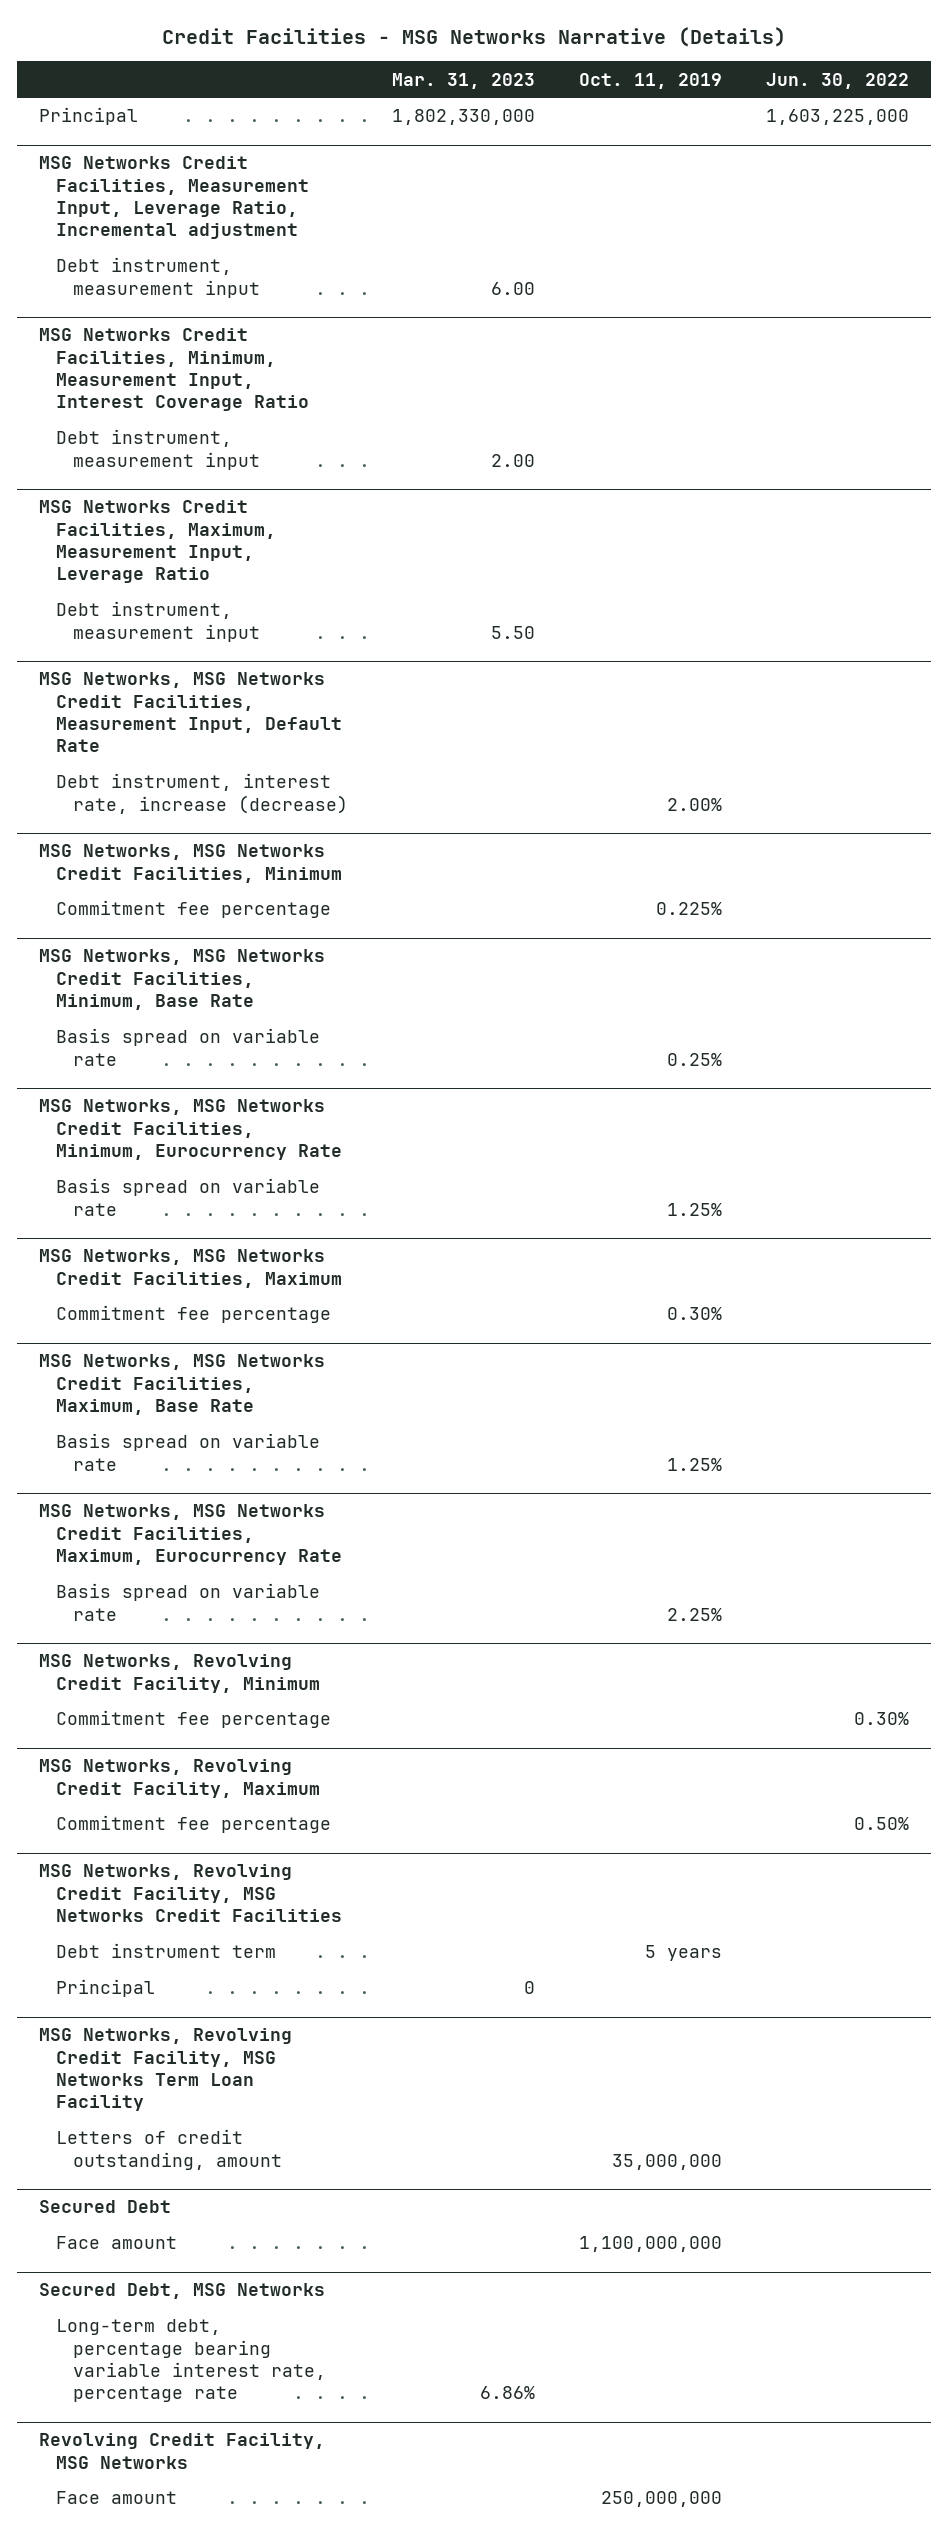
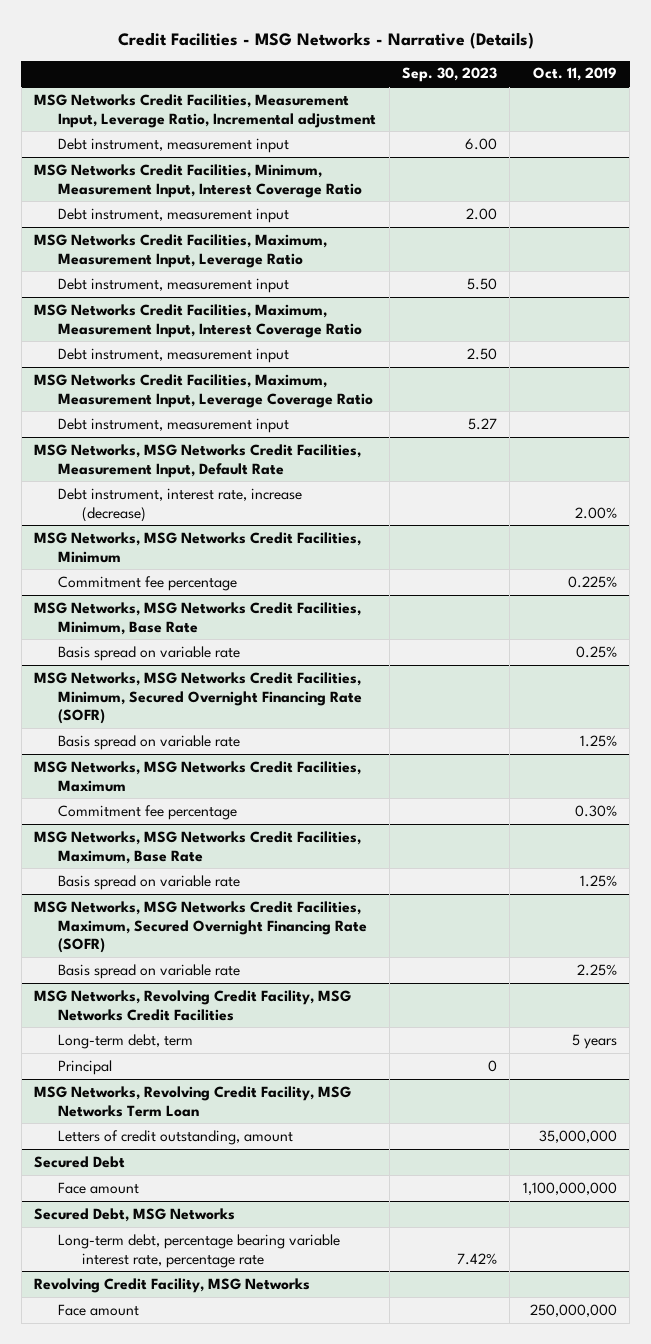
- Credit Facilities - MSG Networks Narrative (Details)
+ Credit Facilities - MSG Networks - Narrative (Details)
- | Mar. 31, 2023 | Oct. 11, 2019 | Jun. 30, 2022
+ | Sep. 30, 2023 | Oct. 11, 2019
- Principal | 1,802,330,000 | | 1,603,225,000
+ MSG Networks Credit Facilities, Maximum, Measurement Input, Interest Coverage Ratio
+ Debt instrument, measurement input | 2.50 |
+ MSG Networks Credit Facilities, Maximum, Measurement Input, Leverage Coverage Ratio
+ Debt instrument, measurement input | 5.27 |
- MSG Networks, MSG Networks Credit Facilities, Minimum, Eurocurrency Rate
+ MSG Networks, MSG Networks Credit Facilities, Minimum, Secured Overnight Financing Rate (SOFR)
- MSG Networks, MSG Networks Credit Facilities, Maximum, Eurocurrency Rate
+ MSG Networks, MSG Networks Credit Facilities, Maximum, Secured Overnight Financing Rate (SOFR)
- MSG Networks, Revolving Credit Facility, Minimum
- Commitment fee percentage | | | 0.30%
- MSG Networks, Revolving Credit Facility, Maximum
- Commitment fee percentage | | | 0.50%
@ MSG Networks, Revolving Credit Facility, MSG Networks Credit Facilities
- Debt instrument term | | 5 years |
+ Long-term debt, term | | 5 years
- MSG Networks, Revolving Credit Facility, MSG Networks Term Loan Facility
+ MSG Networks, Revolving Credit Facility, MSG Networks Term Loan

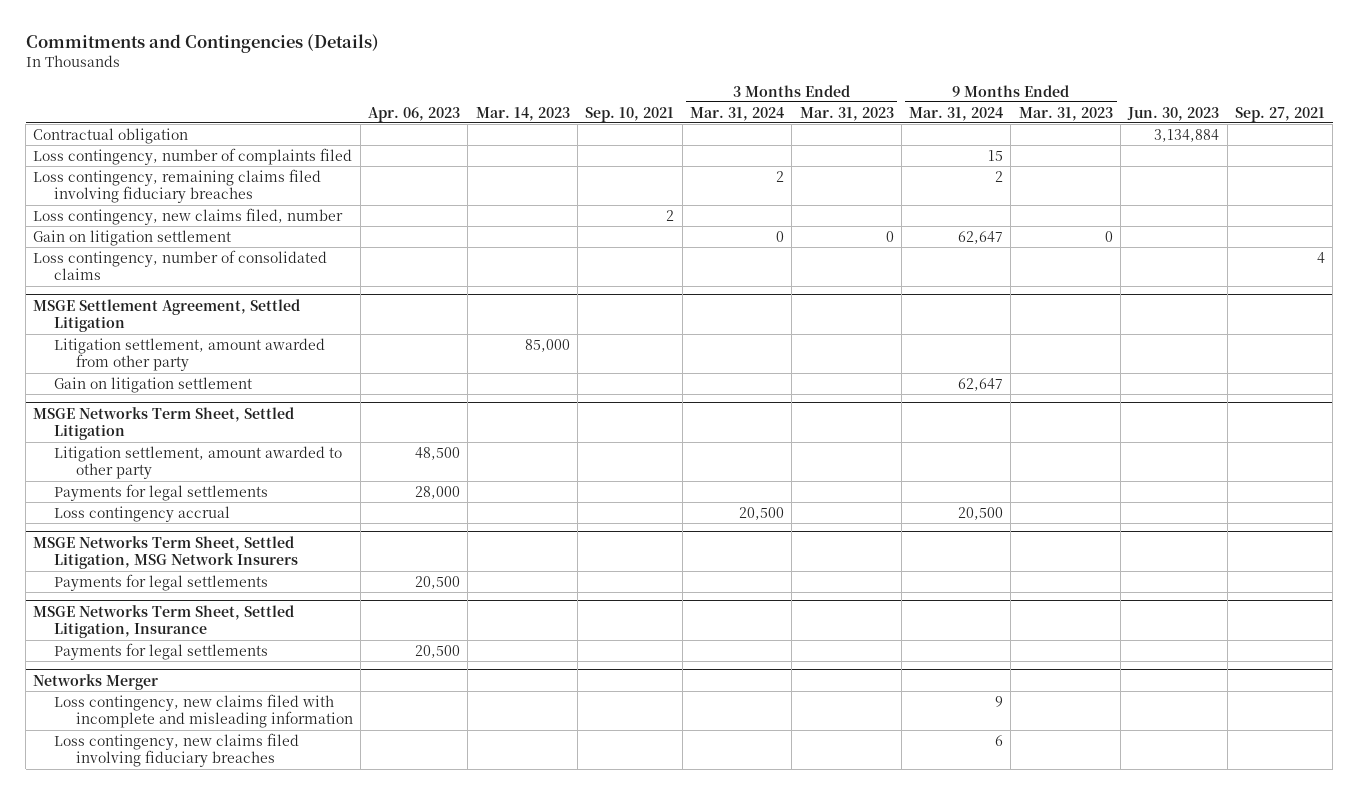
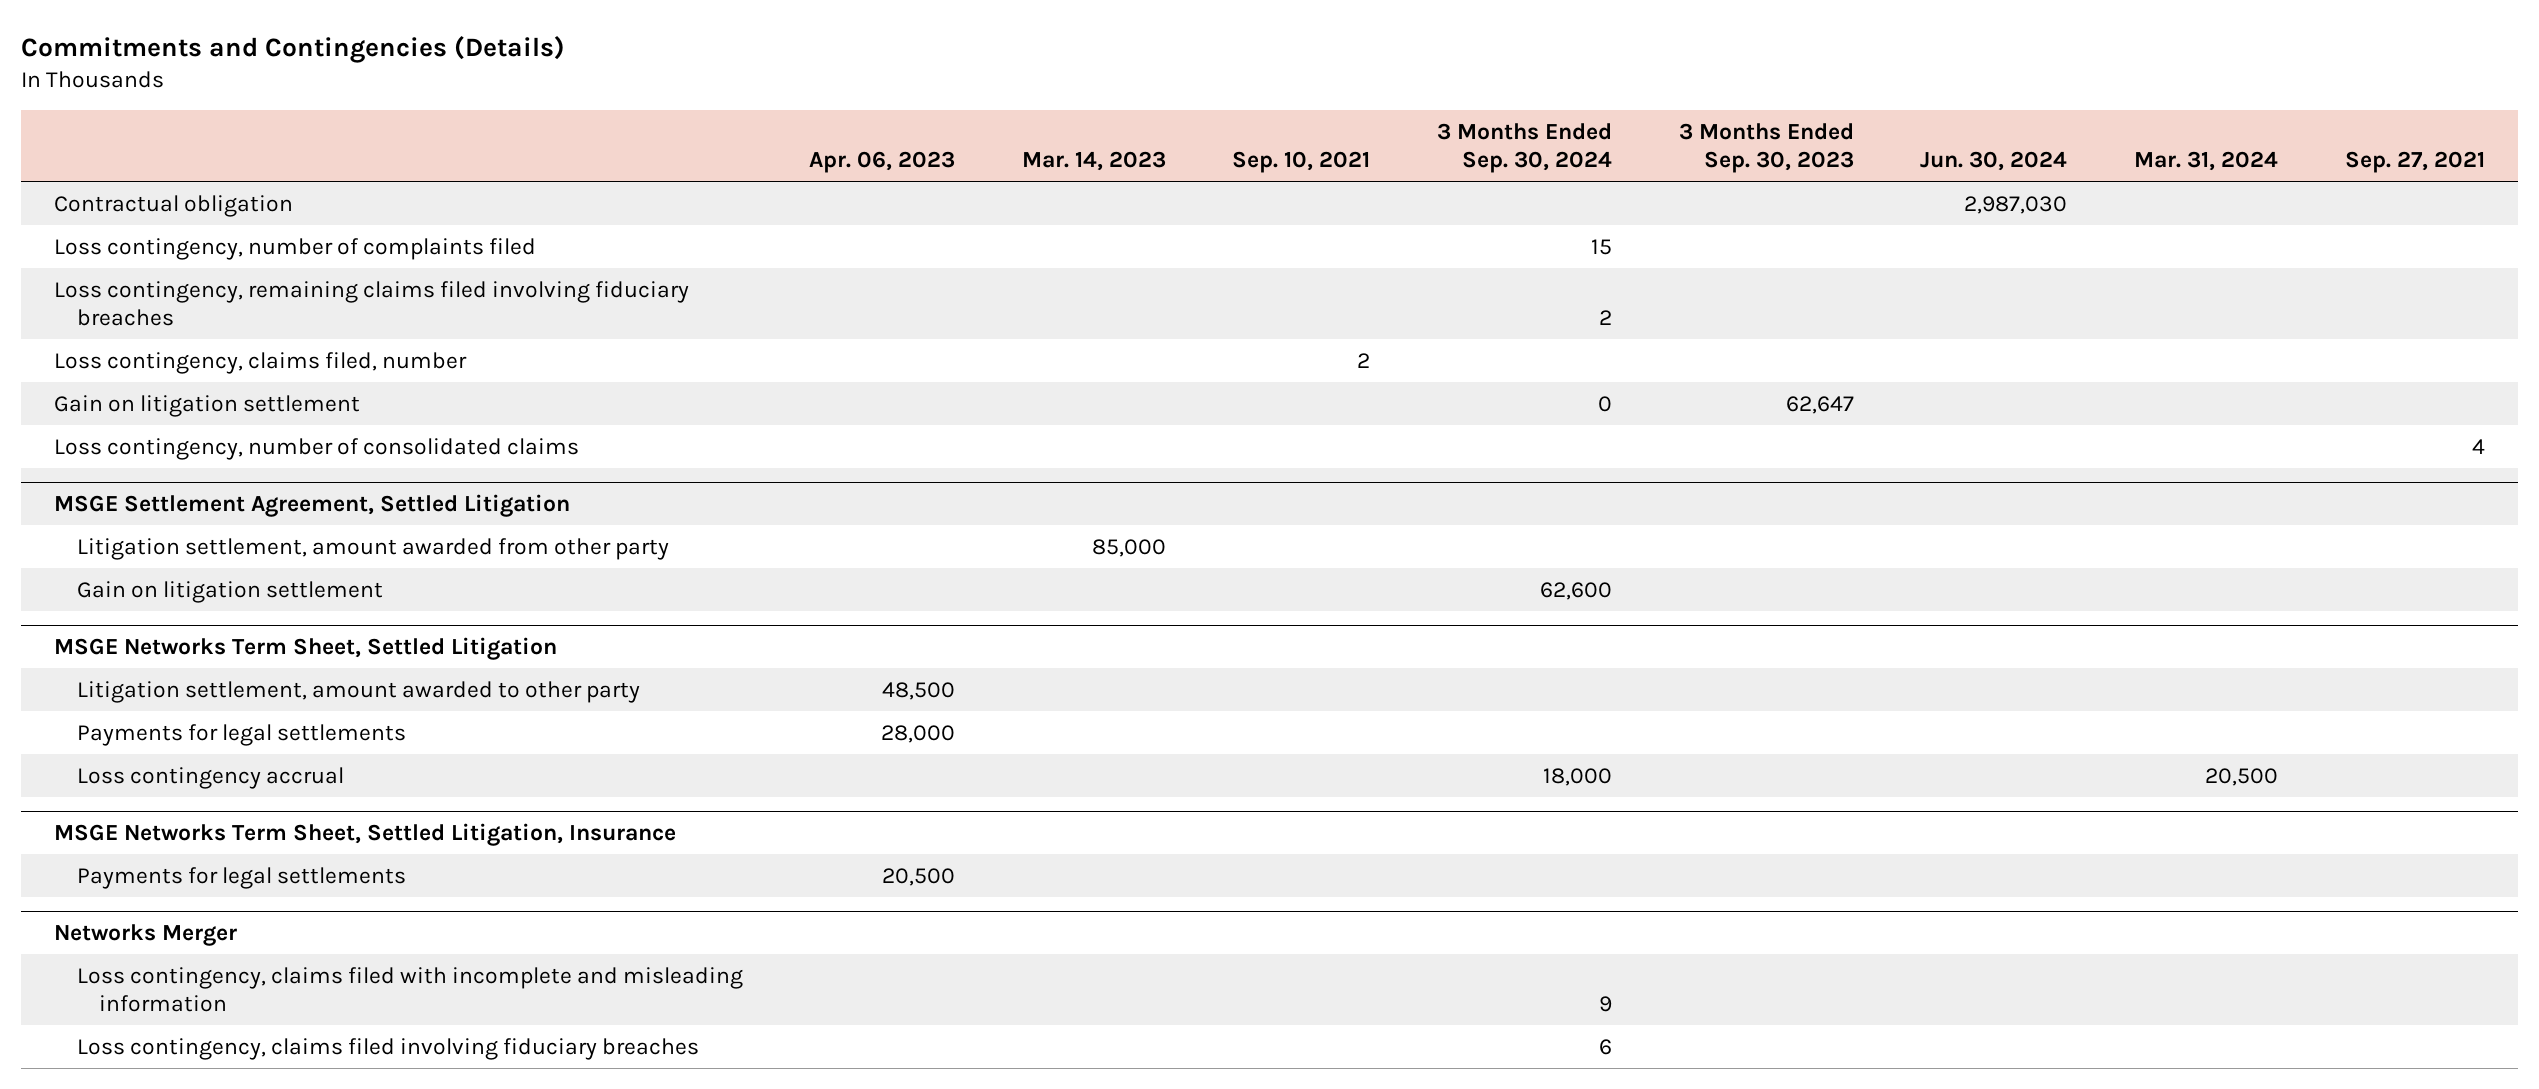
- | Apr. 06, 2023 | Mar. 14, 2023 | Sep. 10, 2021 | 3 Months Ended Mar. 31, 2024 | 3 Months Ended Mar. 31, 2023 | 9 Months Ended Mar. 31, 2024 | 9 Months Ended Mar. 31, 2023 | Jun. 30, 2023 | Sep. 27, 2021
+ | Apr. 06, 2023 | Mar. 14, 2023 | Sep. 10, 2021 | 3 Months Ended Sep. 30, 2024 | 3 Months Ended Sep. 30, 2023 | Jun. 30, 2024 | Mar. 31, 2024 | Sep. 27, 2021
- Loss contingency, new claims filed, number | | | 2 | | | | | |
+ Loss contingency, claims filed, number | | | 2 | | | | |
- MSGE Networks Term Sheet, Settled Litigation, MSG Network Insurers
- Payments for legal settlements | 20,500 | | | | | | | |
@ Networks Merger
- Loss contingency, new claims filed with incomplete and misleading information | | | | | | 9 | | |
- Loss contingency, new claims filed involving fiduciary breaches | | | | | | 6 | | |
+ Loss contingency, claims filed with incomplete and misleading information | | | | 9 | | | |
+ Loss contingency, claims filed involving fiduciary breaches | | | | 6 | | | |

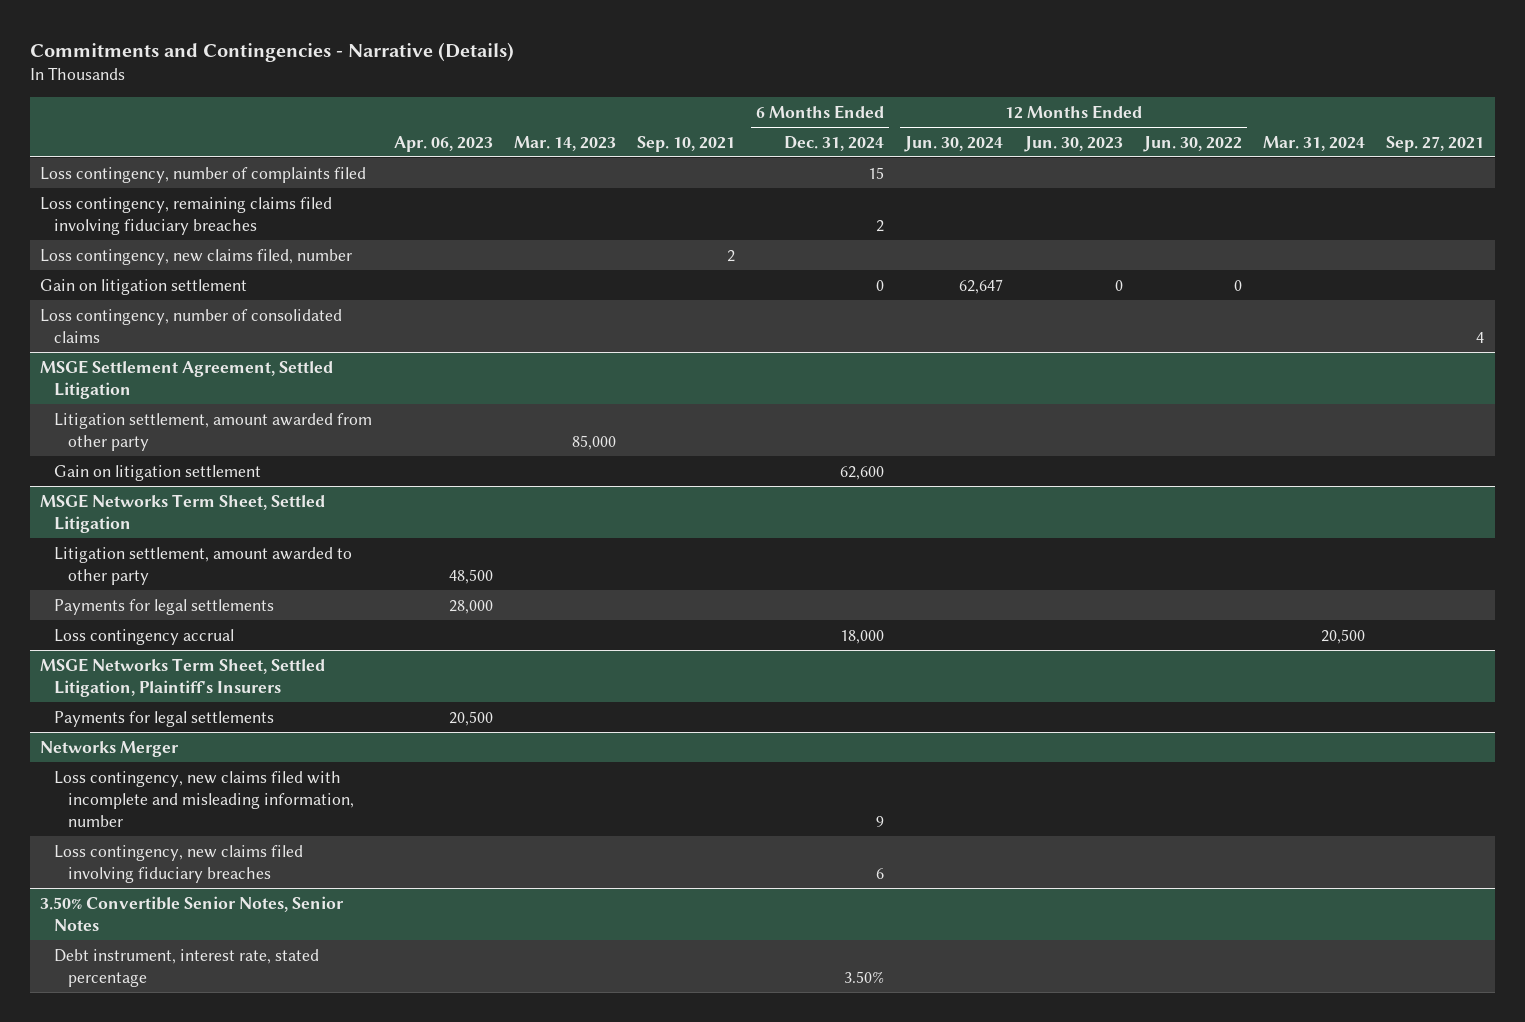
- Commitments and Contingencies (Details)
+ Commitments and Contingencies - Narrative (Details)
- | Apr. 06, 2023 | Mar. 14, 2023 | Sep. 10, 2021 | 3 Months Ended Sep. 30, 2024 | 3 Months Ended Sep. 30, 2023 | Jun. 30, 2024 | Mar. 31, 2024 | Sep. 27, 2021
+ | Apr. 06, 2023 | Mar. 14, 2023 | Sep. 10, 2021 | 6 Months Ended Dec. 31, 2024 | 12 Months Ended Jun. 30, 2024 | 12 Months Ended Jun. 30, 2023 | 12 Months Ended Jun. 30, 2022 | Mar. 31, 2024 | Sep. 27, 2021
- Contractual obligation | | | | | | 2,987,030 | |
- Loss contingency, claims filed, number | | | 2 | | | | |
+ Loss contingency, new claims filed, number | | | 2 | | | | | |
- MSGE Networks Term Sheet, Settled Litigation, Insurance
+ MSGE Networks Term Sheet, Settled Litigation, Plaintiff's Insurers
@ Networks Merger
- Loss contingency, claims filed with incomplete and misleading information | | | | 9 | | | |
- Loss contingency, claims filed involving fiduciary breaches | | | | 6 | | | |
+ Loss contingency, new claims filed with incomplete and misleading information, number | | | | 9 | | | | |
+ Loss contingency, new claims filed involving fiduciary breaches | | | | 6 | | | | |
+ 3.50% Convertible Senior Notes, Senior Notes
+ Debt instrument, interest rate, stated percentage | | | | 3.50% | | | | |

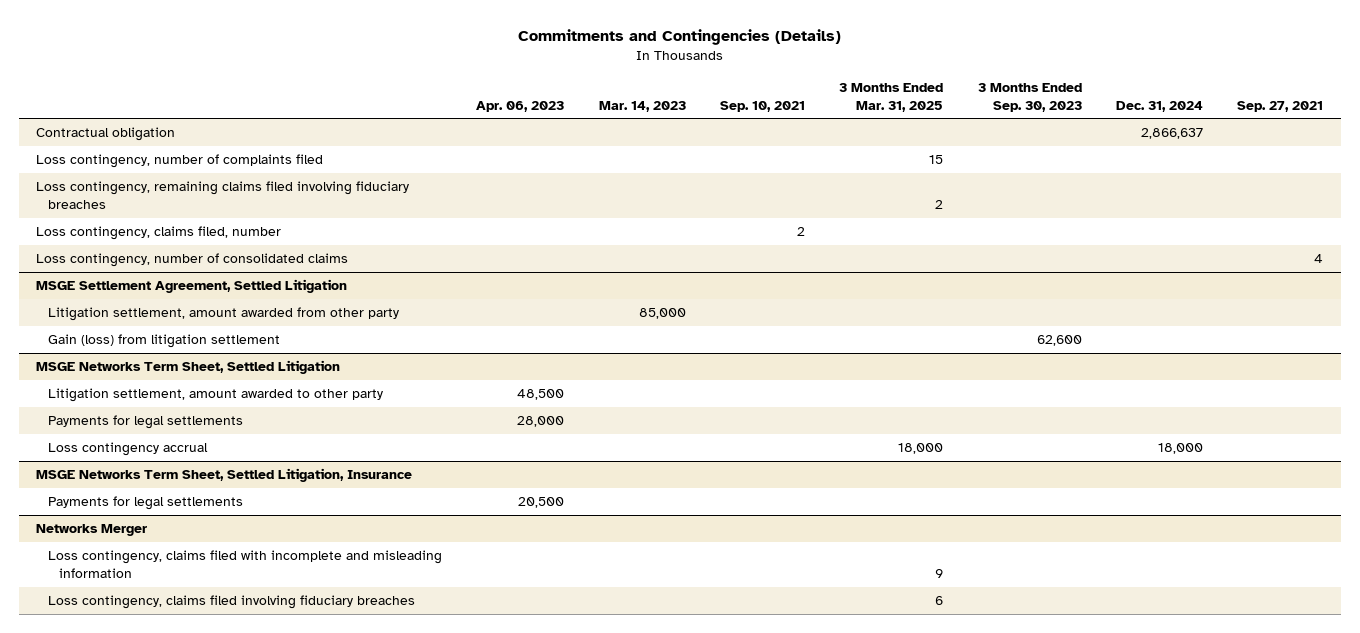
- Commitments and Contingencies - Narrative (Details)
+ Commitments and Contingencies (Details)
- | Apr. 06, 2023 | Mar. 14, 2023 | Sep. 10, 2021 | 6 Months Ended Dec. 31, 2024 | 12 Months Ended Jun. 30, 2024 | 12 Months Ended Jun. 30, 2023 | 12 Months Ended Jun. 30, 2022 | Mar. 31, 2024 | Sep. 27, 2021
+ | Apr. 06, 2023 | Mar. 14, 2023 | Sep. 10, 2021 | 3 Months Ended Mar. 31, 2025 | 3 Months Ended Sep. 30, 2023 | Dec. 31, 2024 | Sep. 27, 2021
+ Contractual obligation | | | | | | 2,866,637 |
- Loss contingency, new claims filed, number | | | 2 | | | | | |
- Gain on litigation settlement | | | | 0 | 62,647 | 0 | 0 | |
+ Loss contingency, claims filed, number | | | 2 | | | |
@ MSGE Settlement Agreement, Settled Litigation
- Gain on litigation settlement | | | | 62,600 | | | | |
+ Gain (loss) from litigation settlement | | | | | 62,600 | |
- MSGE Networks Term Sheet, Settled Litigation, Plaintiff's Insurers
+ MSGE Networks Term Sheet, Settled Litigation, Insurance
@ Networks Merger
- Loss contingency, new claims filed with incomplete and misleading information, number | | | | 9 | | | | |
- Loss contingency, new claims filed involving fiduciary breaches | | | | 6 | | | | |
- 3.50% Convertible Senior Notes, Senior Notes
- Debt instrument, interest rate, stated percentage | | | | 3.50% | | | | |
@ Networks Merger
+ Loss contingency, claims filed with incomplete and misleading information | | | | 9 | | |
+ Loss contingency, claims filed involving fiduciary breaches | | | | 6 | | |

